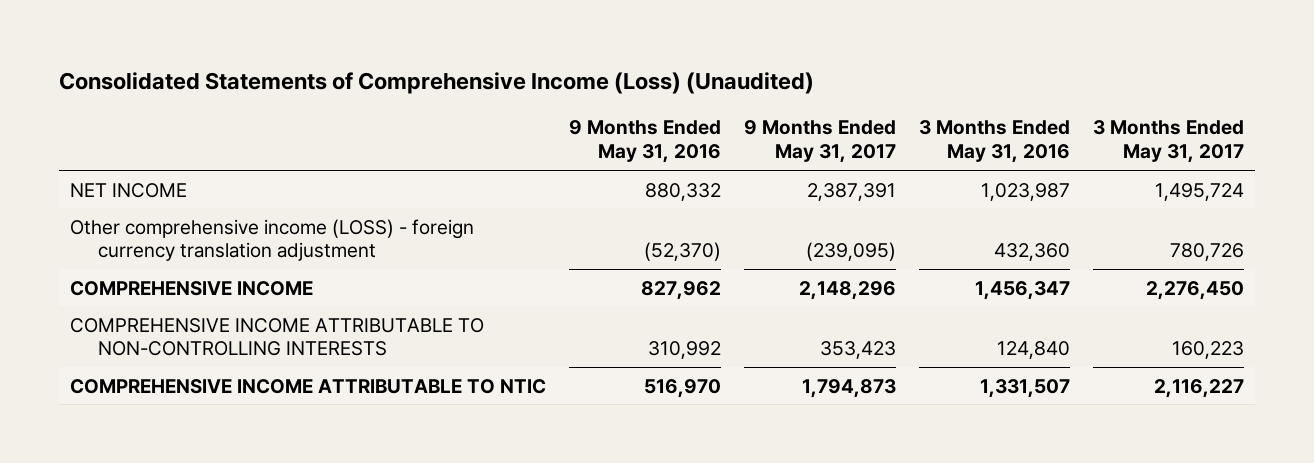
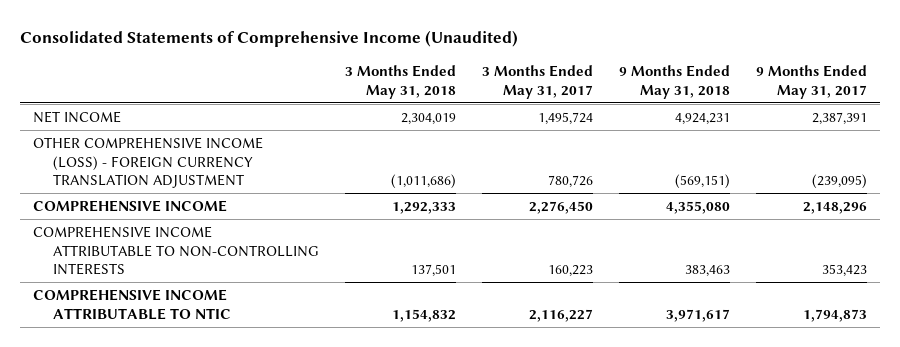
- Consolidated Statements of Comprehensive Income (Loss) (Unaudited)
+ Consolidated Statements of Comprehensive Income (Unaudited)
- | 9 Months Ended May 31, 2016 | 9 Months Ended May 31, 2017 | 3 Months Ended May 31, 2016 | 3 Months Ended May 31, 2017
+ | 3 Months Ended May 31, 2018 | 3 Months Ended May 31, 2017 | 9 Months Ended May 31, 2018 | 9 Months Ended May 31, 2017
- Other comprehensive income (LOSS) - foreign currency translation adjustment | (52,370) | (239,095) | 432,360 | 780,726
+ OTHER COMPREHENSIVE INCOME (LOSS) - FOREIGN CURRENCY TRANSLATION ADJUSTMENT | (1,011,686) | 780,726 | (569,151) | (239,095)

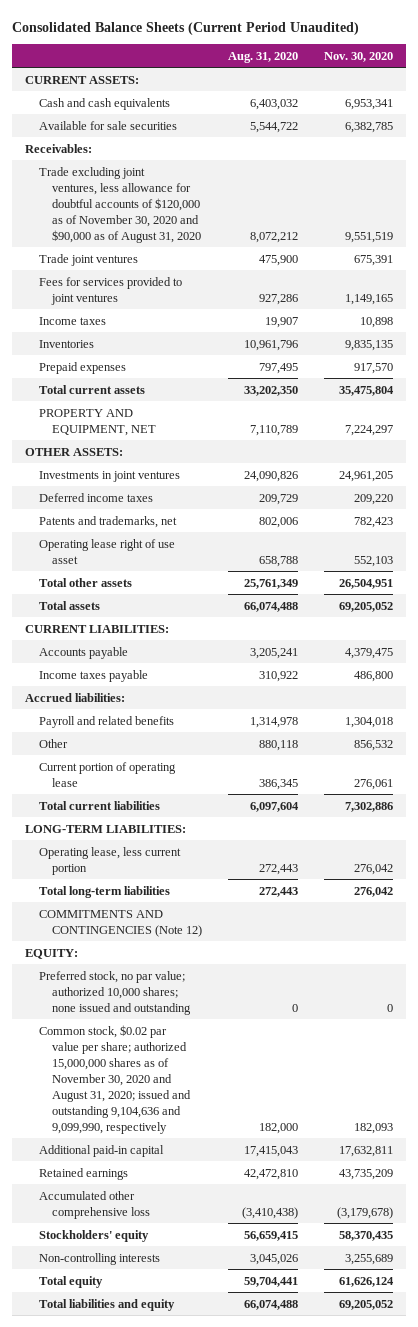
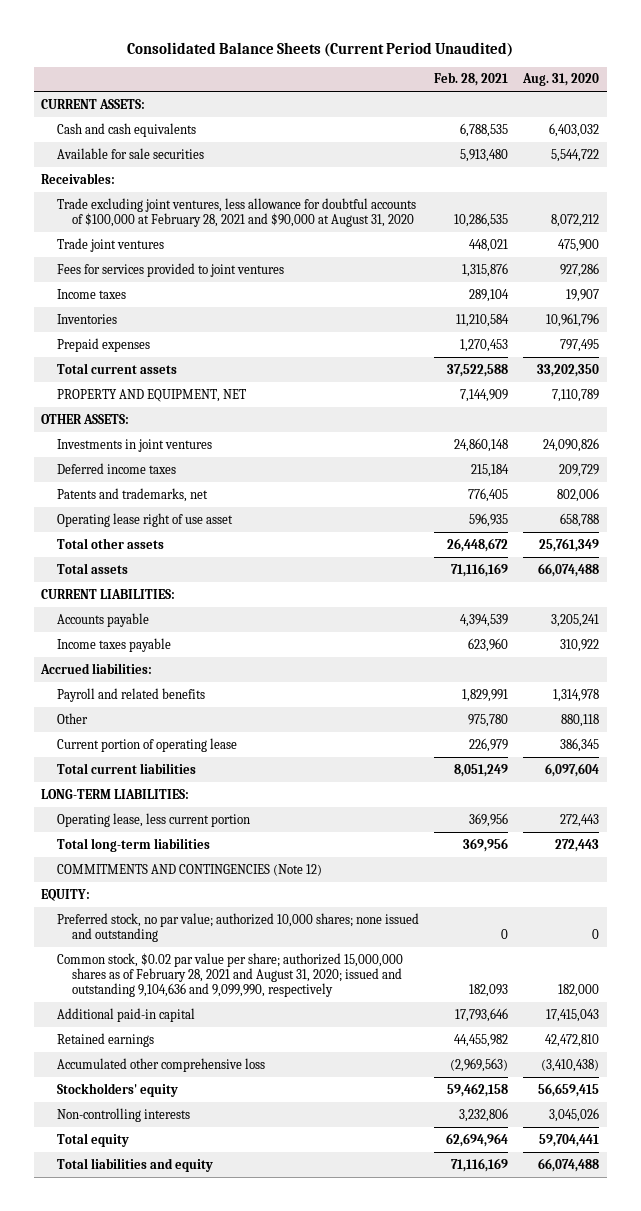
- | Aug. 31, 2020 | Nov. 30, 2020
+ | Feb. 28, 2021 | Aug. 31, 2020
- Trade excluding joint ventures, less allowance for doubtful accounts of $120,000 as of November 30, 2020 and $90,000 as of August 31, 2020 | 8,072,212 | 9,551,519
+ Trade excluding joint ventures, less allowance for doubtful accounts of $100,000 at February 28, 2021 and $90,000 at August 31, 2020 | 10,286,535 | 8,072,212
- Common stock, $0.02 par value per share; authorized 15,000,000 shares as of November 30, 2020 and August 31, 2020; issued and outstanding 9,104,636 and 9,099,990, respectively | 182,000 | 182,093
+ Common stock, $0.02 par value per share; authorized 15,000,000 shares as of February 28, 2021 and August 31, 2020; issued and outstanding 9,104,636 and 9,099,990, respectively | 182,093 | 182,000

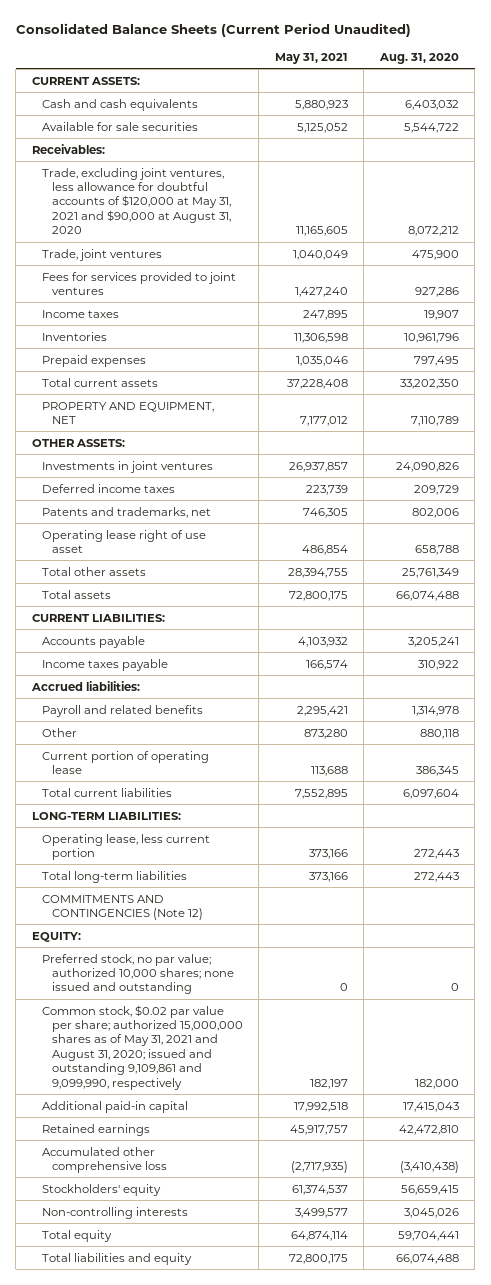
- | Feb. 28, 2021 | Aug. 31, 2020
+ | May 31, 2021 | Aug. 31, 2020
- Trade excluding joint ventures, less allowance for doubtful accounts of $100,000 at February 28, 2021 and $90,000 at August 31, 2020 | 10,286,535 | 8,072,212
- Trade joint ventures | 448,021 | 475,900
+ Trade, excluding joint ventures, less allowance for doubtful accounts of $120,000 at May 31, 2021 and $90,000 at August 31, 2020 | 11,165,605 | 8,072,212
+ Trade, joint ventures | 1,040,049 | 475,900
- Common stock, $0.02 par value per share; authorized 15,000,000 shares as of February 28, 2021 and August 31, 2020; issued and outstanding 9,104,636 and 9,099,990, respectively | 182,093 | 182,000
+ Common stock, $0.02 par value per share; authorized 15,000,000 shares as of May 31, 2021 and August 31, 2020; issued and outstanding 9,109,861 and 9,099,990, respectively | 182,197 | 182,000

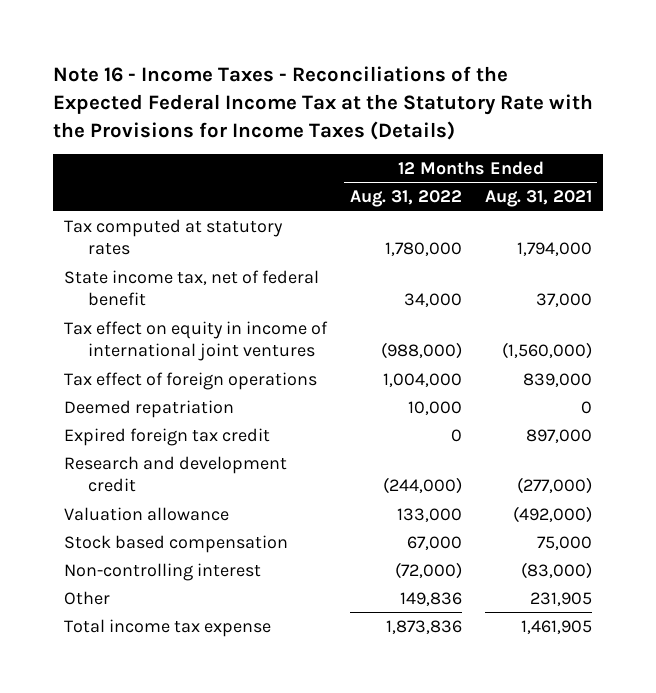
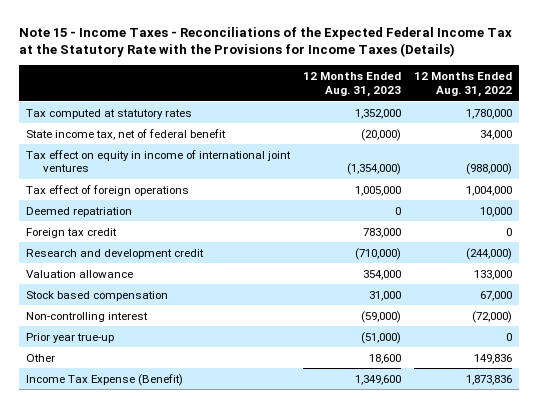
- Note 16 - Income Taxes - Reconciliations of the Expected Federal Income Tax at the Statutory Rate with the Provisions for Income Taxes (Details)
+ Note 15 - Income Taxes - Reconciliations of the Expected Federal Income Tax at the Statutory Rate with the Provisions for Income Taxes (Details)
- | 12 Months Ended Aug. 31, 2022 | 12 Months Ended Aug. 31, 2021
+ | 12 Months Ended Aug. 31, 2023 | 12 Months Ended Aug. 31, 2022
- Expired foreign tax credit | 0 | 897,000
+ Foreign tax credit | 783,000 | 0
+ Prior year true-up | (51,000) | 0
- Total income tax expense | 1,873,836 | 1,461,905
+ Income Tax Expense (Benefit) | 1,349,600 | 1,873,836

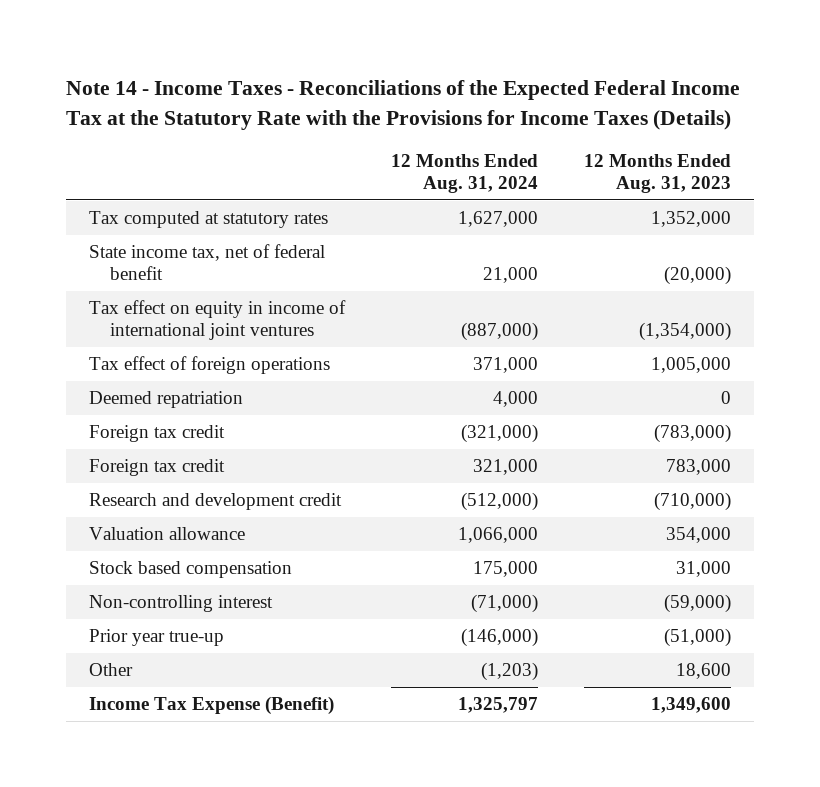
- Note 15 - Income Taxes - Reconciliations of the Expected Federal Income Tax at the Statutory Rate with the Provisions for Income Taxes (Details)
+ Note 14 - Income Taxes - Reconciliations of the Expected Federal Income Tax at the Statutory Rate with the Provisions for Income Taxes (Details)
- | 12 Months Ended Aug. 31, 2023 | 12 Months Ended Aug. 31, 2022
+ | 12 Months Ended Aug. 31, 2024 | 12 Months Ended Aug. 31, 2023
+ Foreign tax credit | (321,000) | (783,000)

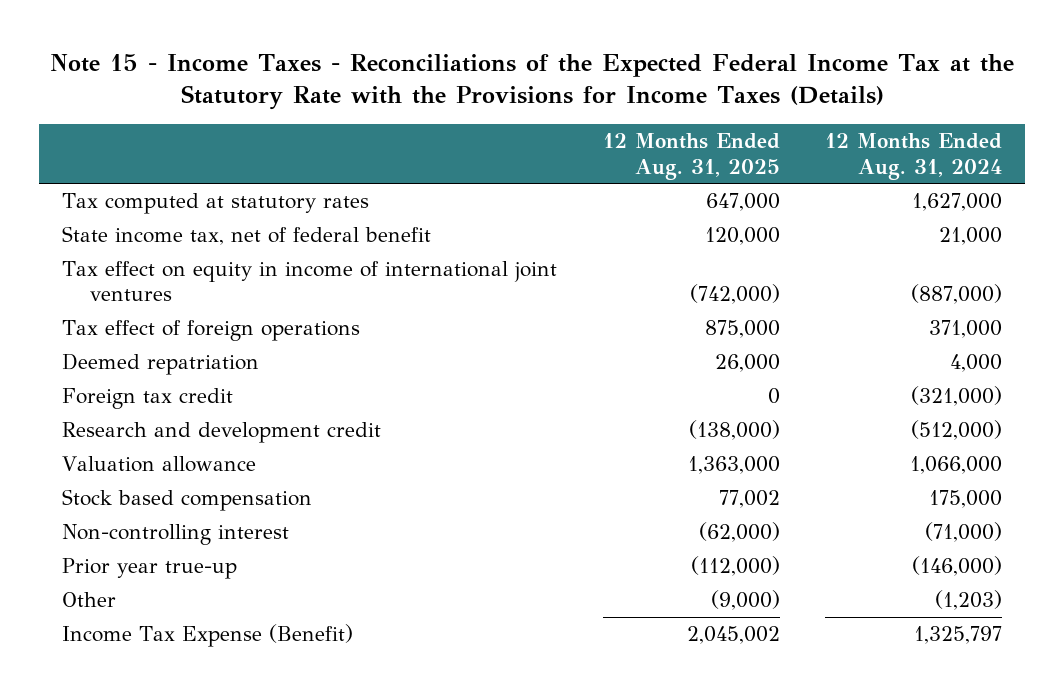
- Note 14 - Income Taxes - Reconciliations of the Expected Federal Income Tax at the Statutory Rate with the Provisions for Income Taxes (Details)
+ Note 15 - Income Taxes - Reconciliations of the Expected Federal Income Tax at the Statutory Rate with the Provisions for Income Taxes (Details)
- | 12 Months Ended Aug. 31, 2024 | 12 Months Ended Aug. 31, 2023
+ | 12 Months Ended Aug. 31, 2025 | 12 Months Ended Aug. 31, 2024
- Foreign tax credit | 321,000 | 783,000

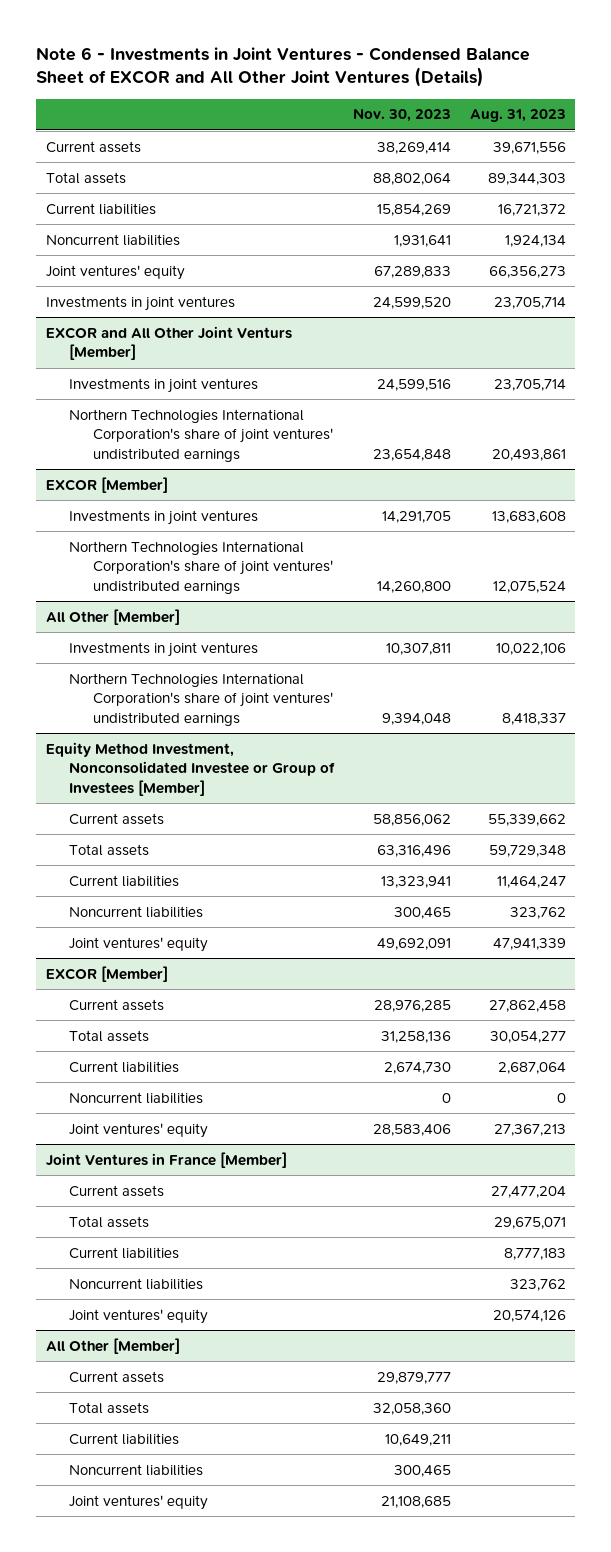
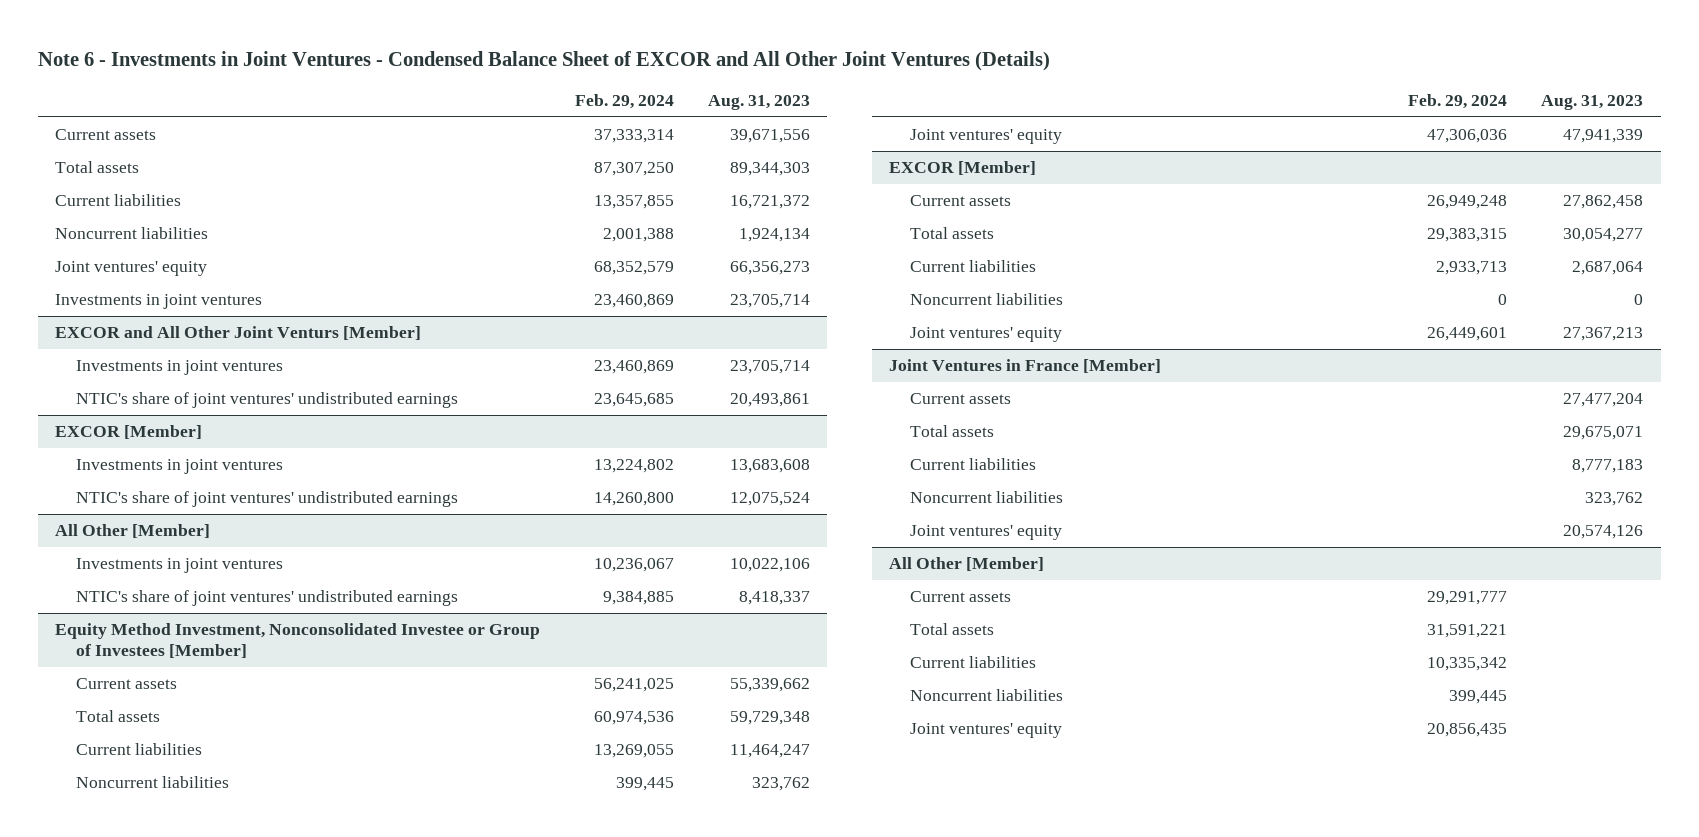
- | Nov. 30, 2023 | Aug. 31, 2023
+ | Feb. 29, 2024 | Aug. 31, 2023
@ EXCOR and All Other Joint Venturs [Member]
- Northern Technologies International Corporation's share of joint ventures' undistributed earnings | 23,654,848 | 20,493,861
+ NTIC's share of joint ventures' undistributed earnings | 23,645,685 | 20,493,861
@ EXCOR [Member]
- Northern Technologies International Corporation's share of joint ventures' undistributed earnings | 14,260,800 | 12,075,524
+ NTIC's share of joint ventures' undistributed earnings | 14,260,800 | 12,075,524
@ All Other [Member]
- Northern Technologies International Corporation's share of joint ventures' undistributed earnings | 9,394,048 | 8,418,337
+ NTIC's share of joint ventures' undistributed earnings | 9,384,885 | 8,418,337

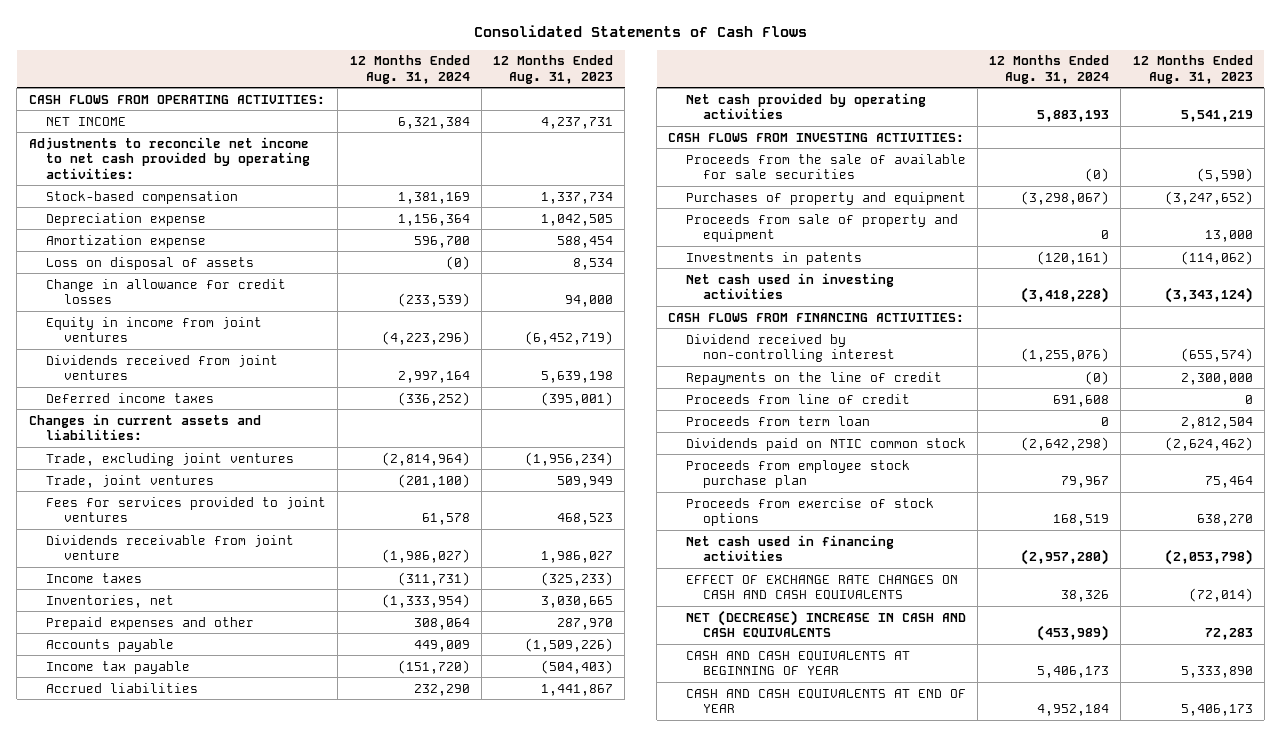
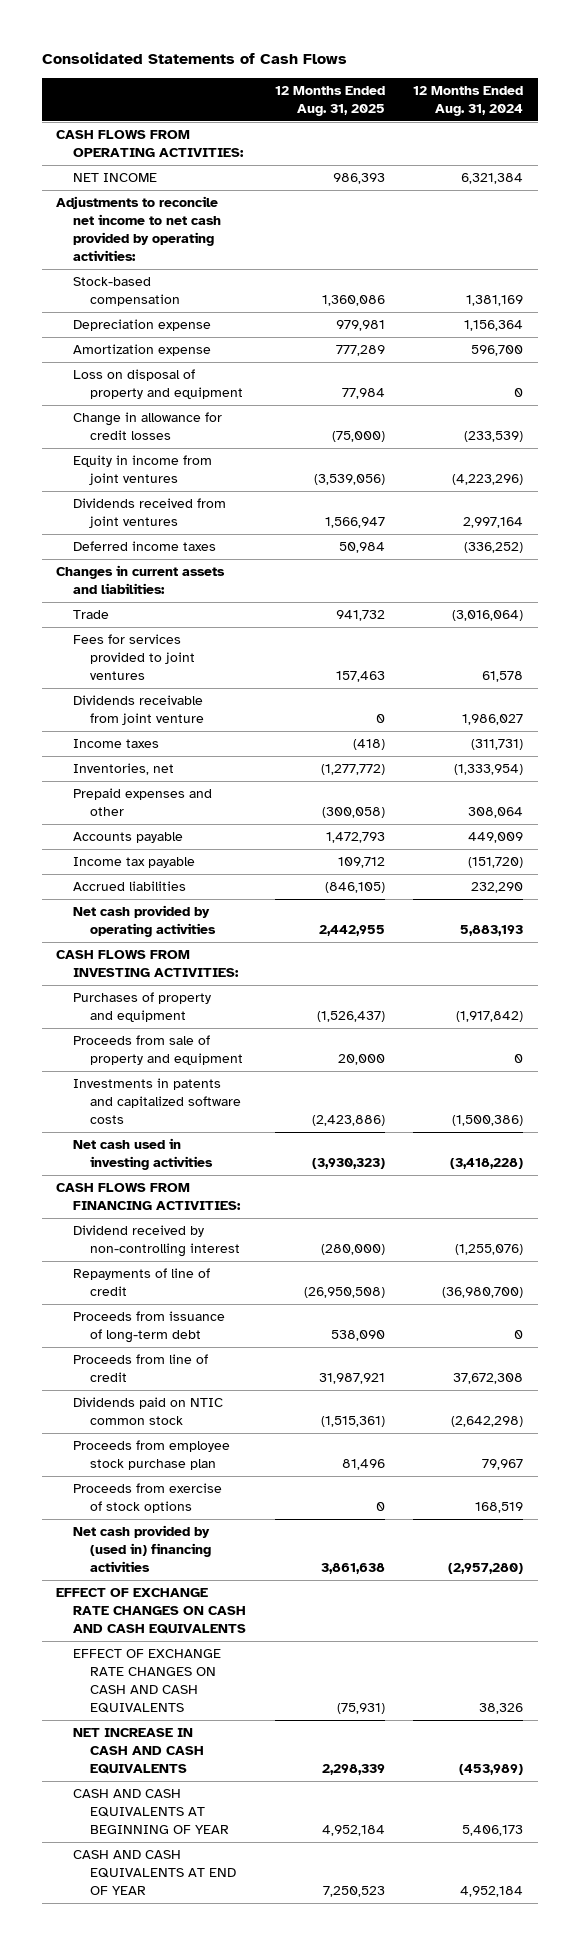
- | 12 Months Ended Aug. 31, 2024 | 12 Months Ended Aug. 31, 2023
+ | 12 Months Ended Aug. 31, 2025 | 12 Months Ended Aug. 31, 2024
- Loss on disposal of assets | (0) | 8,534
+ Loss on disposal of property and equipment | 77,984 | 0
- Trade, excluding joint ventures | (2,814,964) | (1,956,234)
- Trade, joint ventures | (201,100) | 509,949
+ Trade | 941,732 | (3,016,064)
- Dividends receivable from joint venture | (1,986,027) | 1,986,027
+ Dividends receivable from joint venture | 0 | 1,986,027
- Proceeds from the sale of available for sale securities | (0) | (5,590)
- Purchases of property and equipment | (3,298,067) | (3,247,652)
+ Purchases of property and equipment | (1,526,437) | (1,917,842)
- Investments in patents | (120,161) | (114,062)
+ Investments in patents and capitalized software costs | (2,423,886) | (1,500,386)
- Repayments on the line of credit | (0) | 2,300,000
- Proceeds from line of credit | 691,608 | 0
- Proceeds from term loan | 0 | 2,812,504
+ Repayments of line of credit | (26,950,508) | (36,980,700)
+ Proceeds from issuance of long-term debt | 538,090 | 0
+ Proceeds from line of credit | 31,987,921 | 37,672,308
- Net cash used in financing activities | (2,957,280) | (2,053,798)
+ Net cash provided by (used in) financing activities | 3,861,638 | (2,957,280)
+ EFFECT OF EXCHANGE RATE CHANGES ON CASH AND CASH EQUIVALENTS
- NET (DECREASE) INCREASE IN CASH AND CASH EQUIVALENTS | (453,989) | 72,283
+ NET INCREASE IN CASH AND CASH EQUIVALENTS | 2,298,339 | (453,989)

